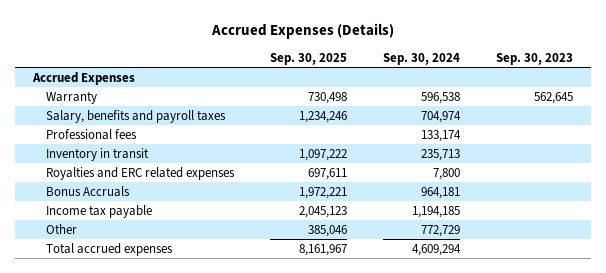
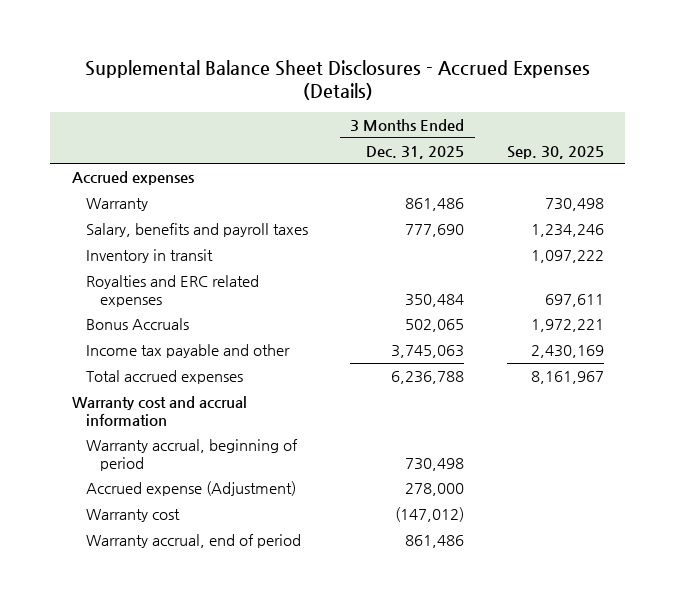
- Accrued Expenses (Details)
+ Supplemental Balance Sheet Disclosures - Accrued Expenses (Details)
- | Sep. 30, 2025 | Sep. 30, 2024 | Sep. 30, 2023
+ | 3 Months Ended Dec. 31, 2025 | Sep. 30, 2025
- Accrued Expenses
+ Accrued expenses
- Professional fees | | 133,174 |
- Income tax payable | 2,045,123 | 1,194,185 |
- Other | 385,046 | 772,729 |
+ Income tax payable and other | 3,745,063 | 2,430,169
+ Warranty cost and accrual information
+ Warranty accrual, beginning of period | 730,498 |
+ Accrued expense (Adjustment) | 278,000 |
+ Warranty cost | (147,012) |
+ Warranty accrual, end of period | 861,486 |

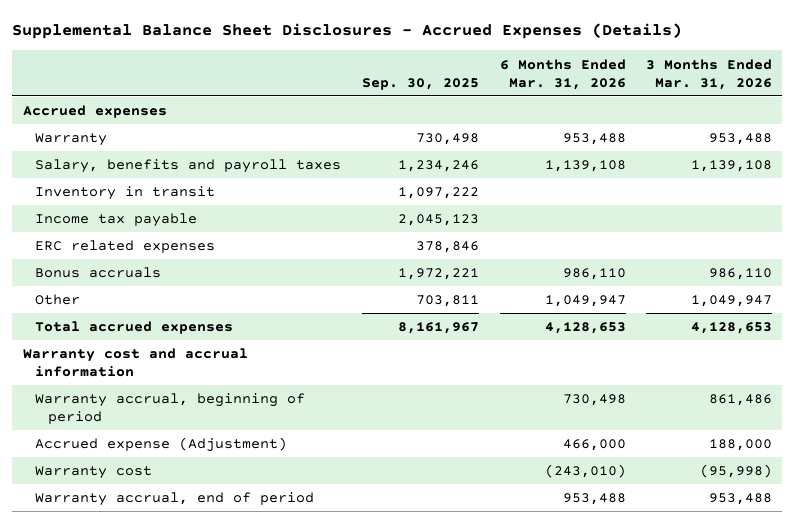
- | 3 Months Ended Dec. 31, 2025 | Sep. 30, 2025
+ | Sep. 30, 2025 | 6 Months Ended Mar. 31, 2026 | 3 Months Ended Mar. 31, 2026
- Royalties and ERC related expenses | 350,484 | 697,611
- Bonus Accruals | 502,065 | 1,972,221
- Income tax payable and other | 3,745,063 | 2,430,169
+ Income tax payable | 2,045,123 | |
+ ERC related expenses | 378,846 | |
+ Bonus accruals | 1,972,221 | 986,110 | 986,110
+ Other | 703,811 | 1,049,947 | 1,049,947

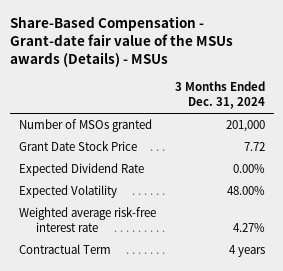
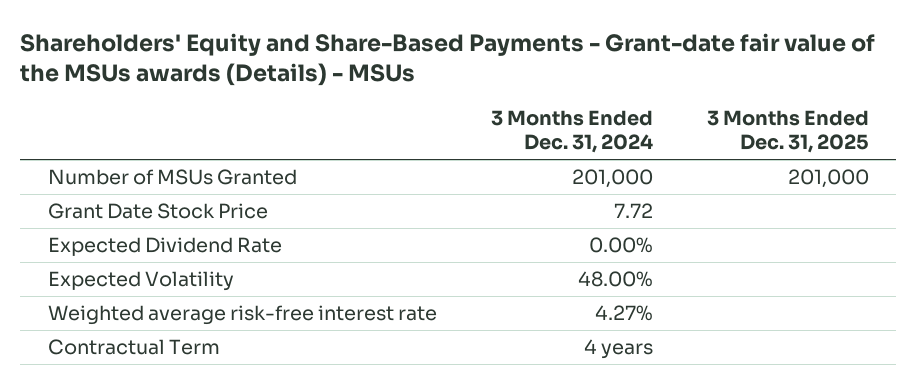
- Share-Based Compensation - Grant-date fair value of the MSUs awards (Details) - MSUs
+ Shareholders' Equity and Share-Based Payments - Grant-date fair value of the MSUs awards (Details) - MSUs
- | 3 Months Ended Dec. 31, 2024
+ | 3 Months Ended Dec. 31, 2024 | 3 Months Ended Dec. 31, 2025
- Number of MSOs granted | 201,000
+ Number of MSUs Granted | 201,000 | 201,000

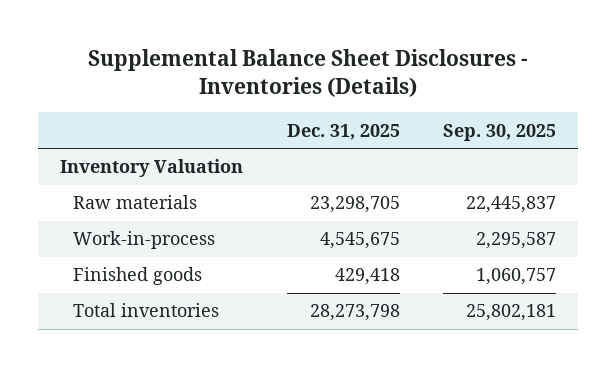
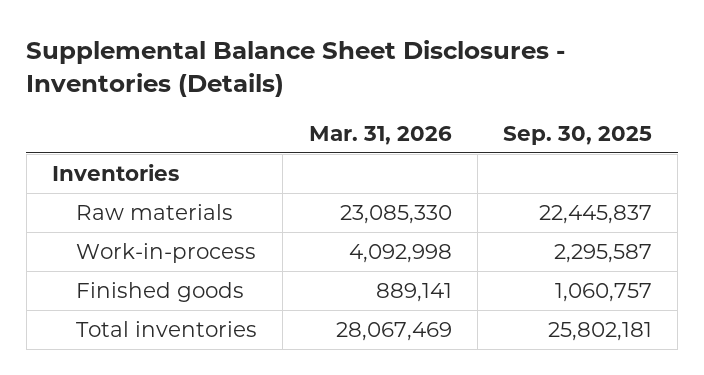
- | Dec. 31, 2025 | Sep. 30, 2025
+ | Mar. 31, 2026 | Sep. 30, 2025
- Inventory Valuation
+ Inventories

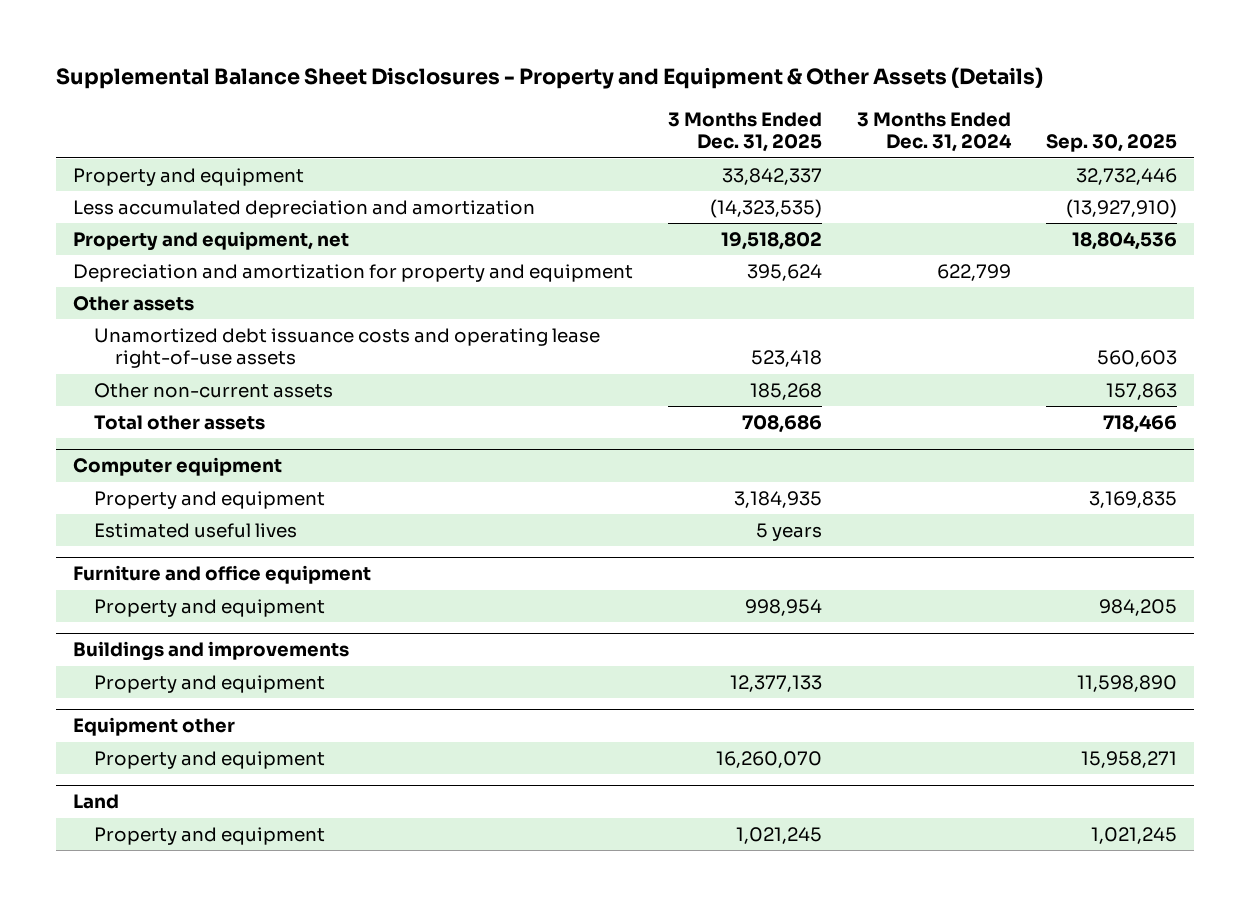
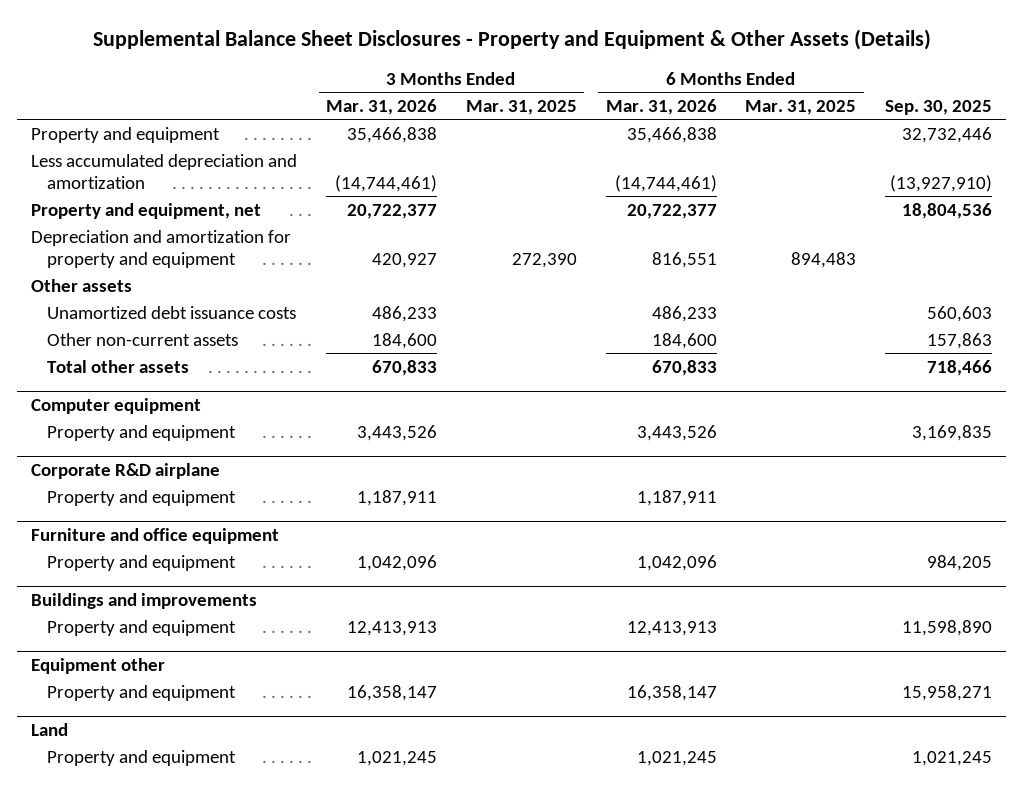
- | 3 Months Ended Dec. 31, 2025 | 3 Months Ended Dec. 31, 2024 | Sep. 30, 2025
+ | 3 Months Ended Mar. 31, 2026 | 3 Months Ended Mar. 31, 2025 | 6 Months Ended Mar. 31, 2026 | 6 Months Ended Mar. 31, 2025 | Sep. 30, 2025
- Unamortized debt issuance costs and operating lease right-of-use assets | 523,418 | | 560,603
+ Unamortized debt issuance costs | 486,233 | | 486,233 | | 560,603
@ Computer equipment
- Estimated useful lives | 5 years | |
+ Corporate R&D airplane
+ Property and equipment | 1,187,911 | | 1,187,911 | |

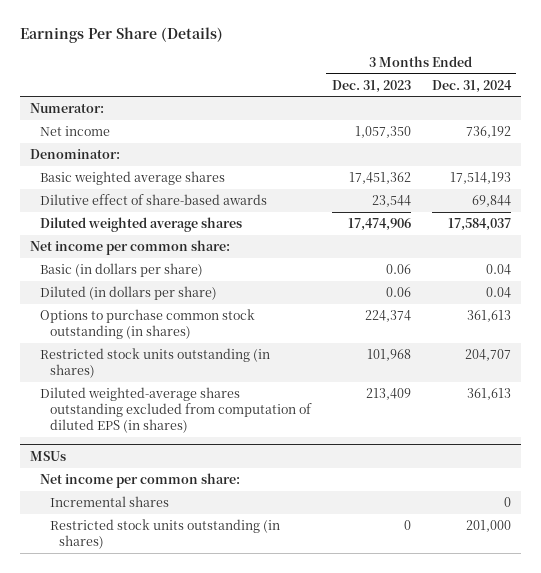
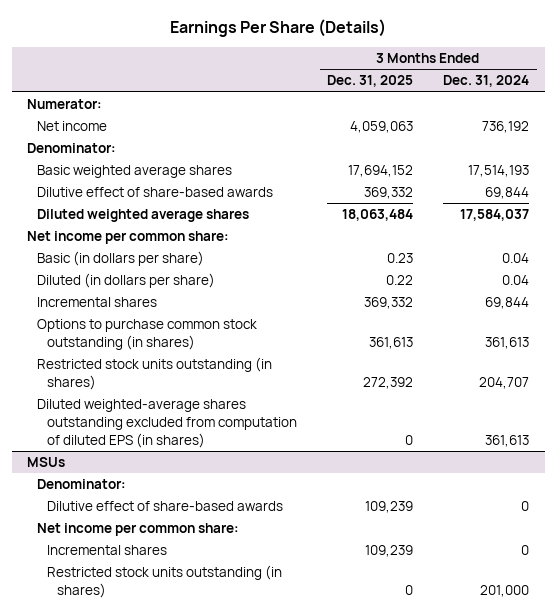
- | 3 Months Ended Dec. 31, 2023 | 3 Months Ended Dec. 31, 2024
+ | 3 Months Ended Dec. 31, 2025 | 3 Months Ended Dec. 31, 2024
+ Incremental shares | 369,332 | 69,844
@ MSUs
+ Denominator:
+ Dilutive effect of share-based awards | 109,239 | 0

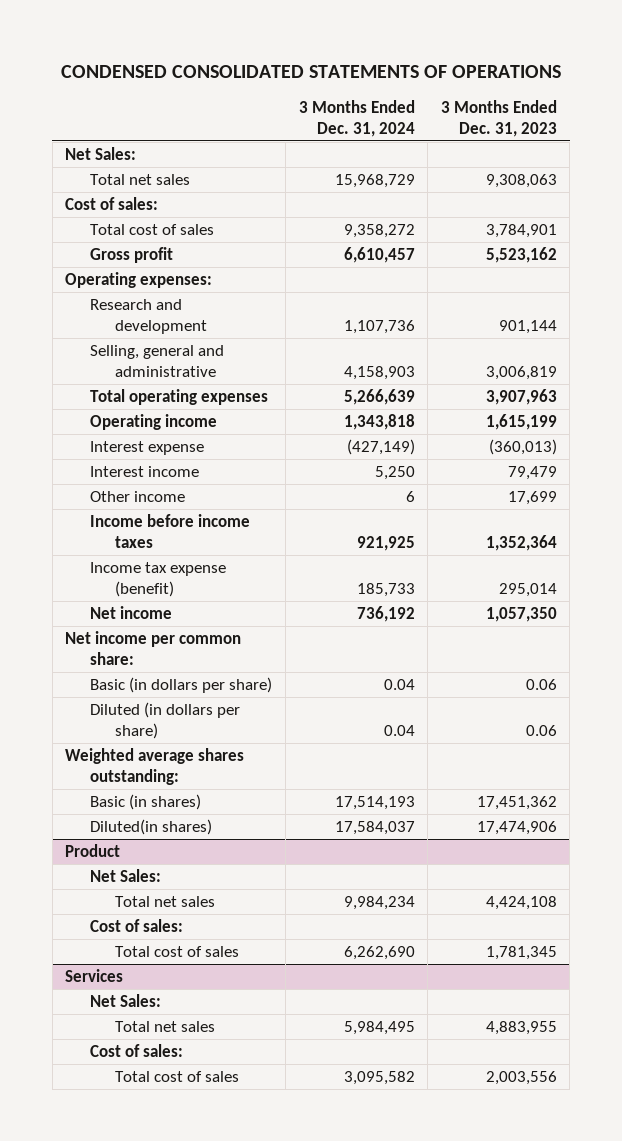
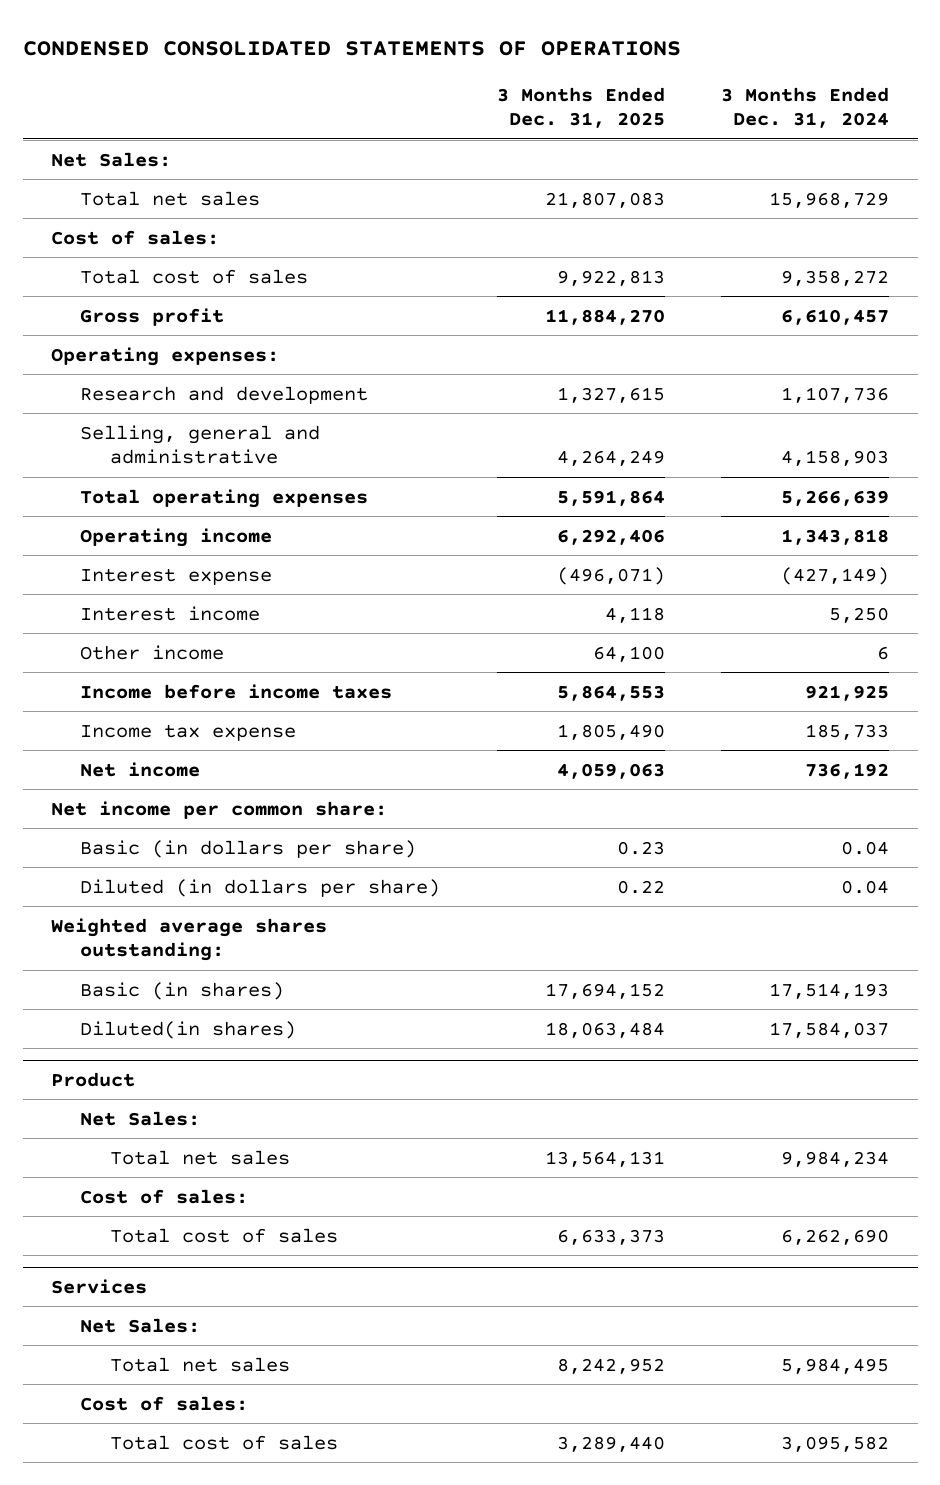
- | 3 Months Ended Dec. 31, 2024 | 3 Months Ended Dec. 31, 2023
+ | 3 Months Ended Dec. 31, 2025 | 3 Months Ended Dec. 31, 2024
- Income tax expense (benefit) | 185,733 | 295,014
+ Income tax expense | 1,805,490 | 185,733

